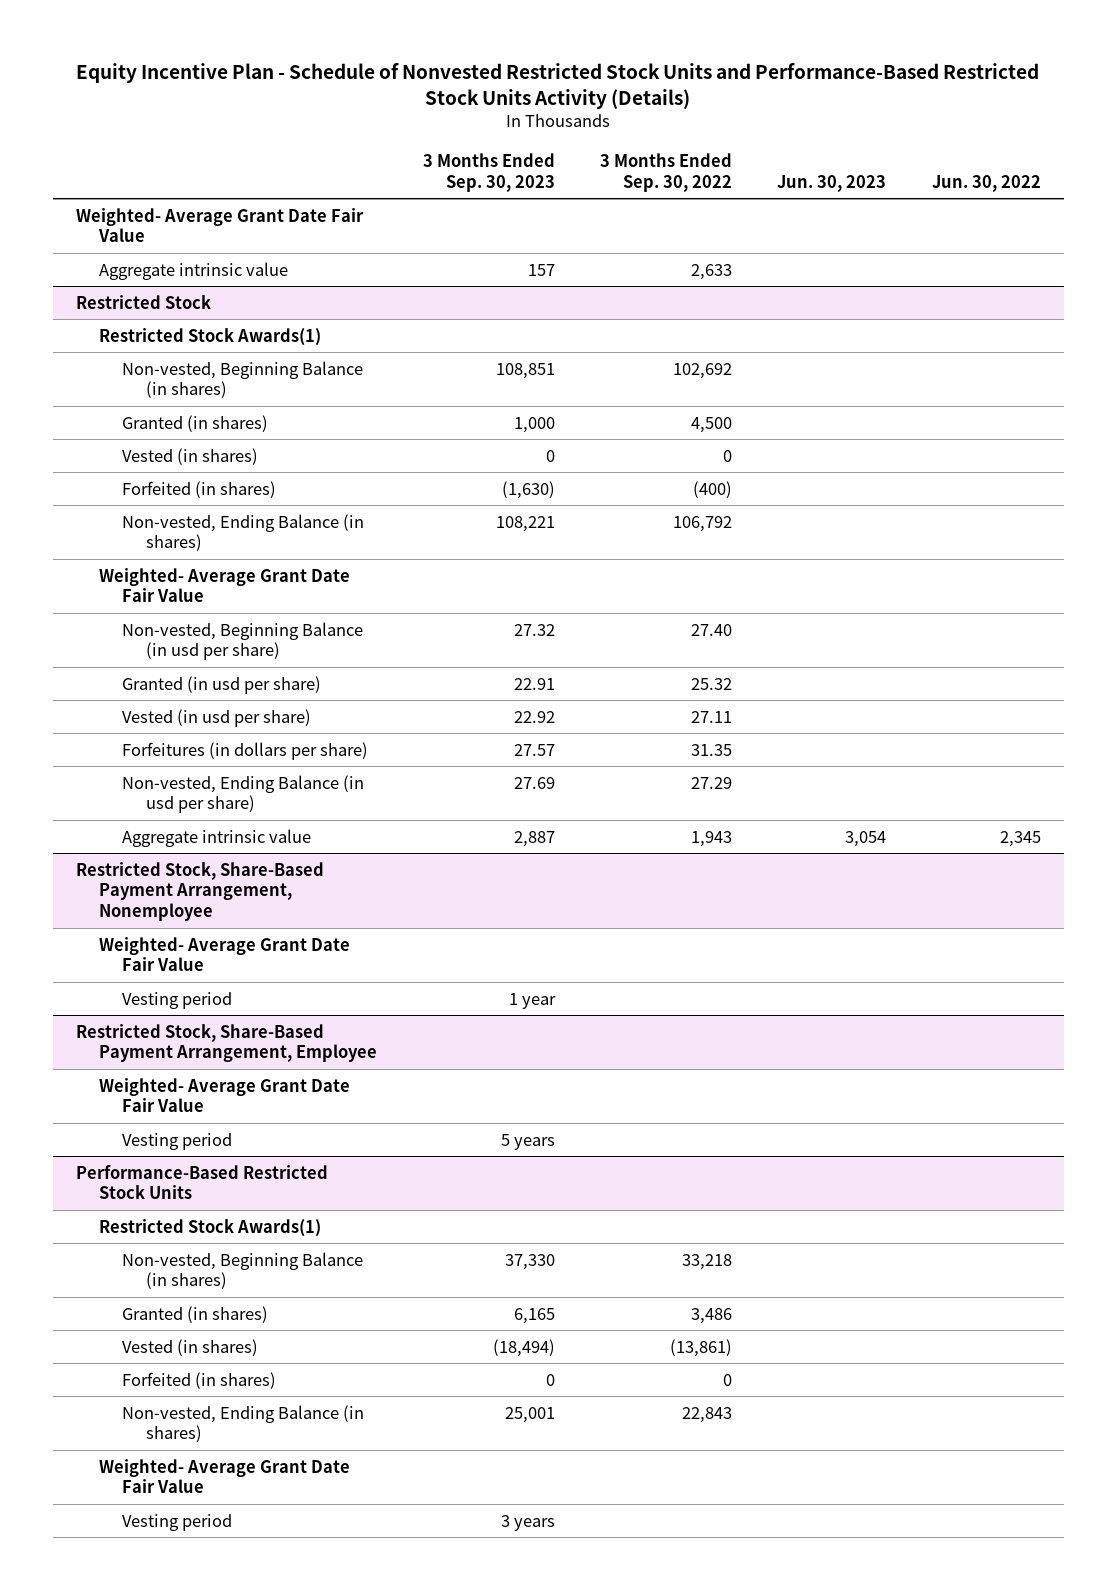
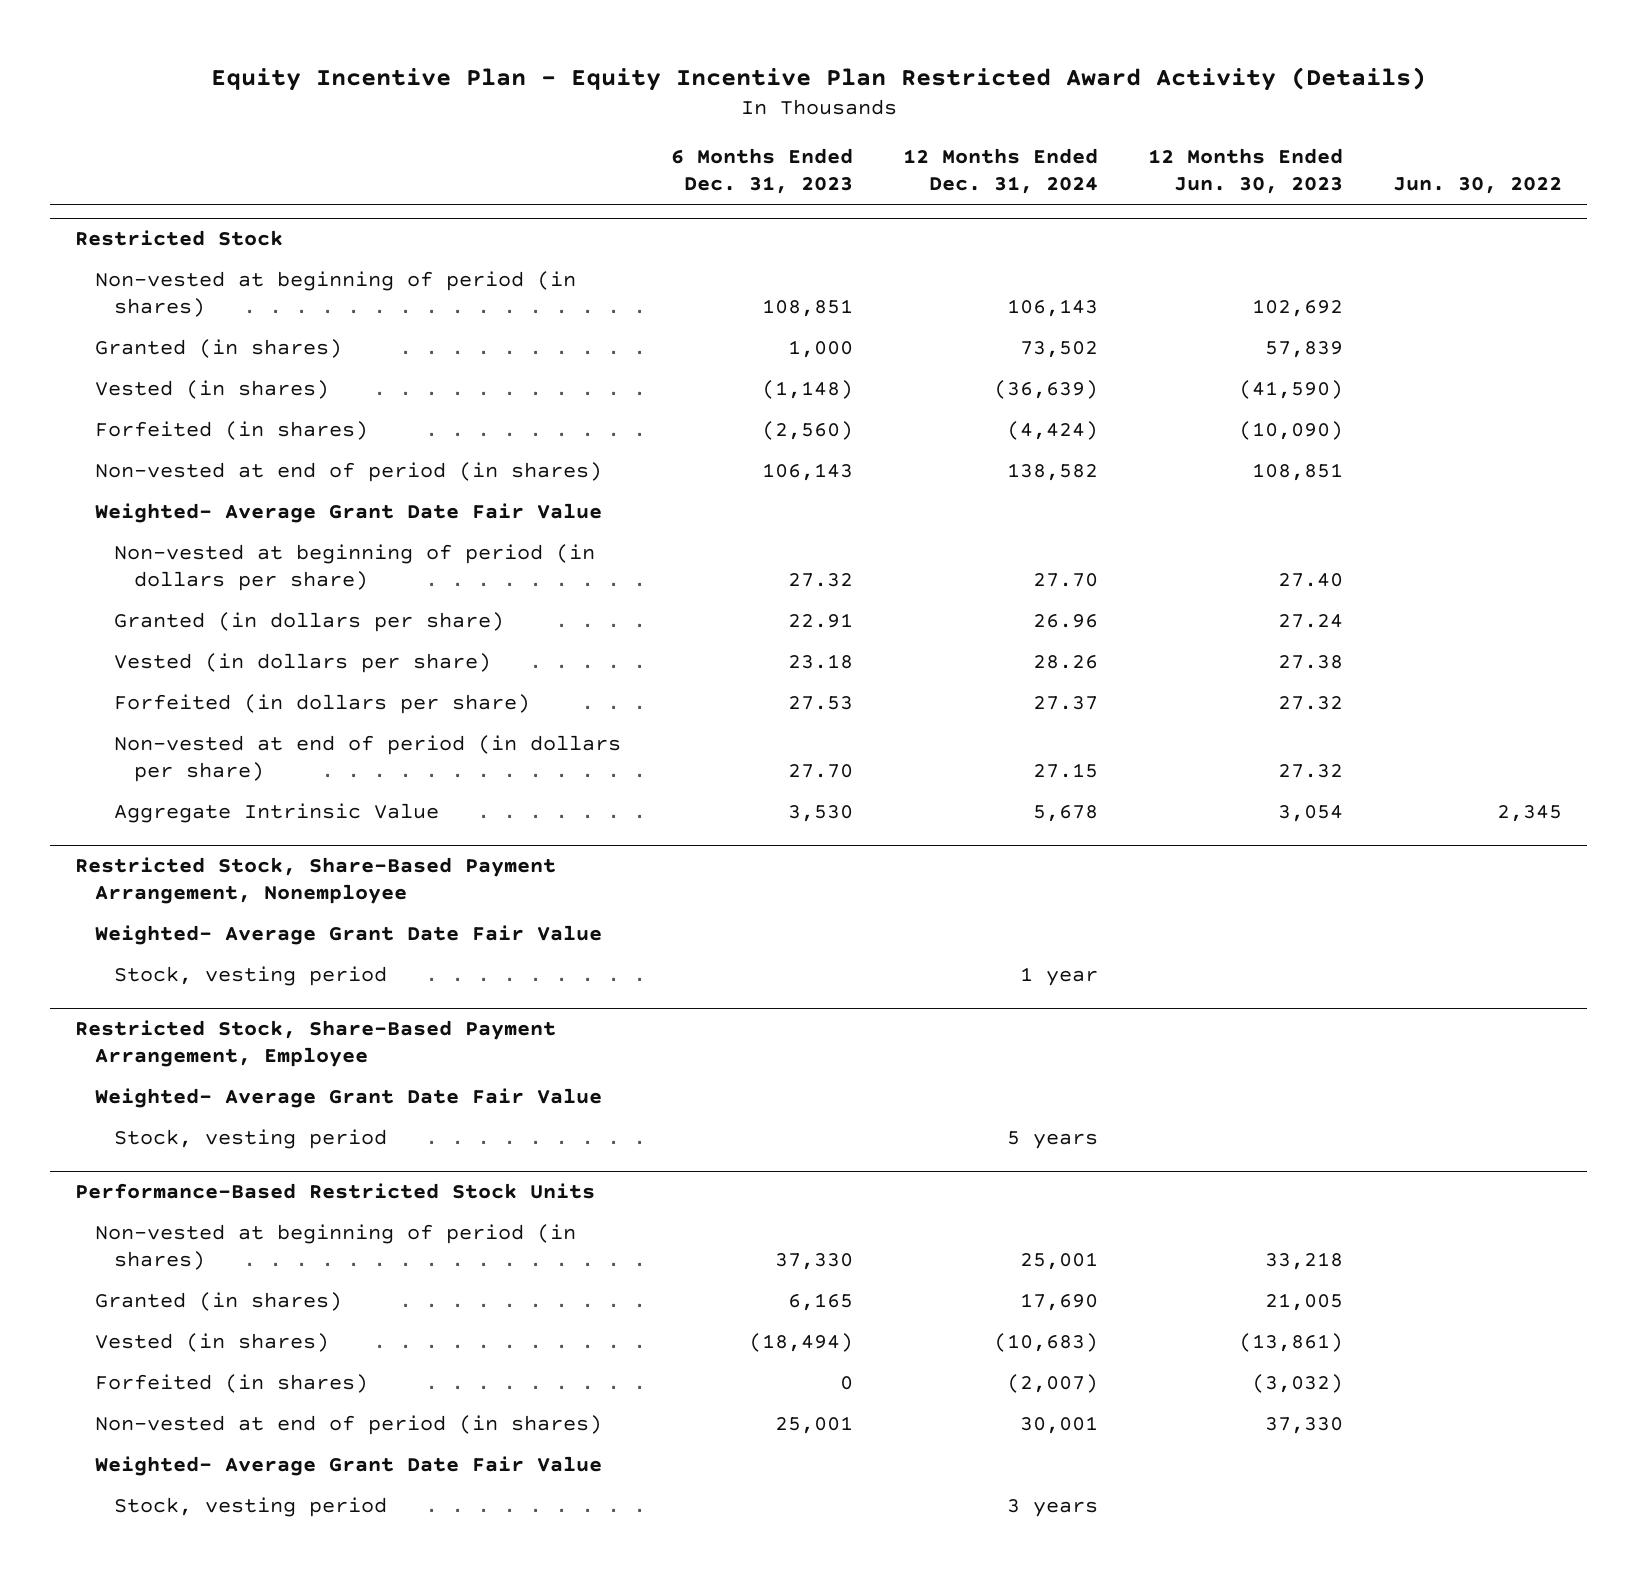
- Equity Incentive Plan - Schedule of Nonvested Restricted Stock Units and Performance-Based Restricted Stock Units Activity (Details)
+ Equity Incentive Plan - Equity Incentive Plan Restricted Award Activity (Details)
- | 3 Months Ended Sep. 30, 2023 | 3 Months Ended Sep. 30, 2022 | Jun. 30, 2023 | Jun. 30, 2022
+ | 6 Months Ended Dec. 31, 2023 | 12 Months Ended Dec. 31, 2024 | 12 Months Ended Jun. 30, 2023 | Jun. 30, 2022
- Weighted- Average Grant Date Fair Value
- Aggregate intrinsic value | 157 | 2,633 | |
@ Restricted Stock
- Restricted Stock Awards(1)
- Non-vested, Beginning Balance (in shares) | 108,851 | 102,692 | |
+ Non-vested at beginning of period (in shares) | 108,851 | 106,143 | 102,692 |
- Non-vested, Ending Balance (in shares) | 108,221 | 106,792 | |
+ Non-vested at end of period (in shares) | 106,143 | 138,582 | 108,851 |
- Non-vested, Beginning Balance (in usd per share) | 27.32 | 27.40 | |
- Granted (in usd per share) | 22.91 | 25.32 | |
- Vested (in usd per share) | 22.92 | 27.11 | |
- Forfeitures (in dollars per share) | 27.57 | 31.35 | |
- Non-vested, Ending Balance (in usd per share) | 27.69 | 27.29 | |
- Aggregate intrinsic value | 2,887 | 1,943 | 3,054 | 2,345
+ Non-vested at beginning of period (in dollars per share) | 27.32 | 27.70 | 27.40 |
+ Granted (in dollars per share) | 22.91 | 26.96 | 27.24 |
+ Vested (in dollars per share) | 23.18 | 28.26 | 27.38 |
+ Forfeited (in dollars per share) | 27.53 | 27.37 | 27.32 |
+ Non-vested at end of period (in dollars per share) | 27.70 | 27.15 | 27.32 |
+ Aggregate Intrinsic Value | 3,530 | 5,678 | 3,054 | 2,345
@ Restricted Stock, Share-Based Payment Arrangement, Nonemployee
- Vesting period | 1 year | | |
+ Stock, vesting period | | 1 year | |
@ Restricted Stock, Share-Based Payment Arrangement, Employee
- Vesting period | 5 years | | |
+ Stock, vesting period | | 5 years | |
@ Performance-Based Restricted Stock Units
- Restricted Stock Awards(1)
- Non-vested, Beginning Balance (in shares) | 37,330 | 33,218 | |
+ Non-vested at beginning of period (in shares) | 37,330 | 25,001 | 33,218 |
- Non-vested, Ending Balance (in shares) | 25,001 | 22,843 | |
+ Non-vested at end of period (in shares) | 25,001 | 30,001 | 37,330 |
- Vesting period | 3 years | | |
+ Stock, vesting period | | 3 years | |

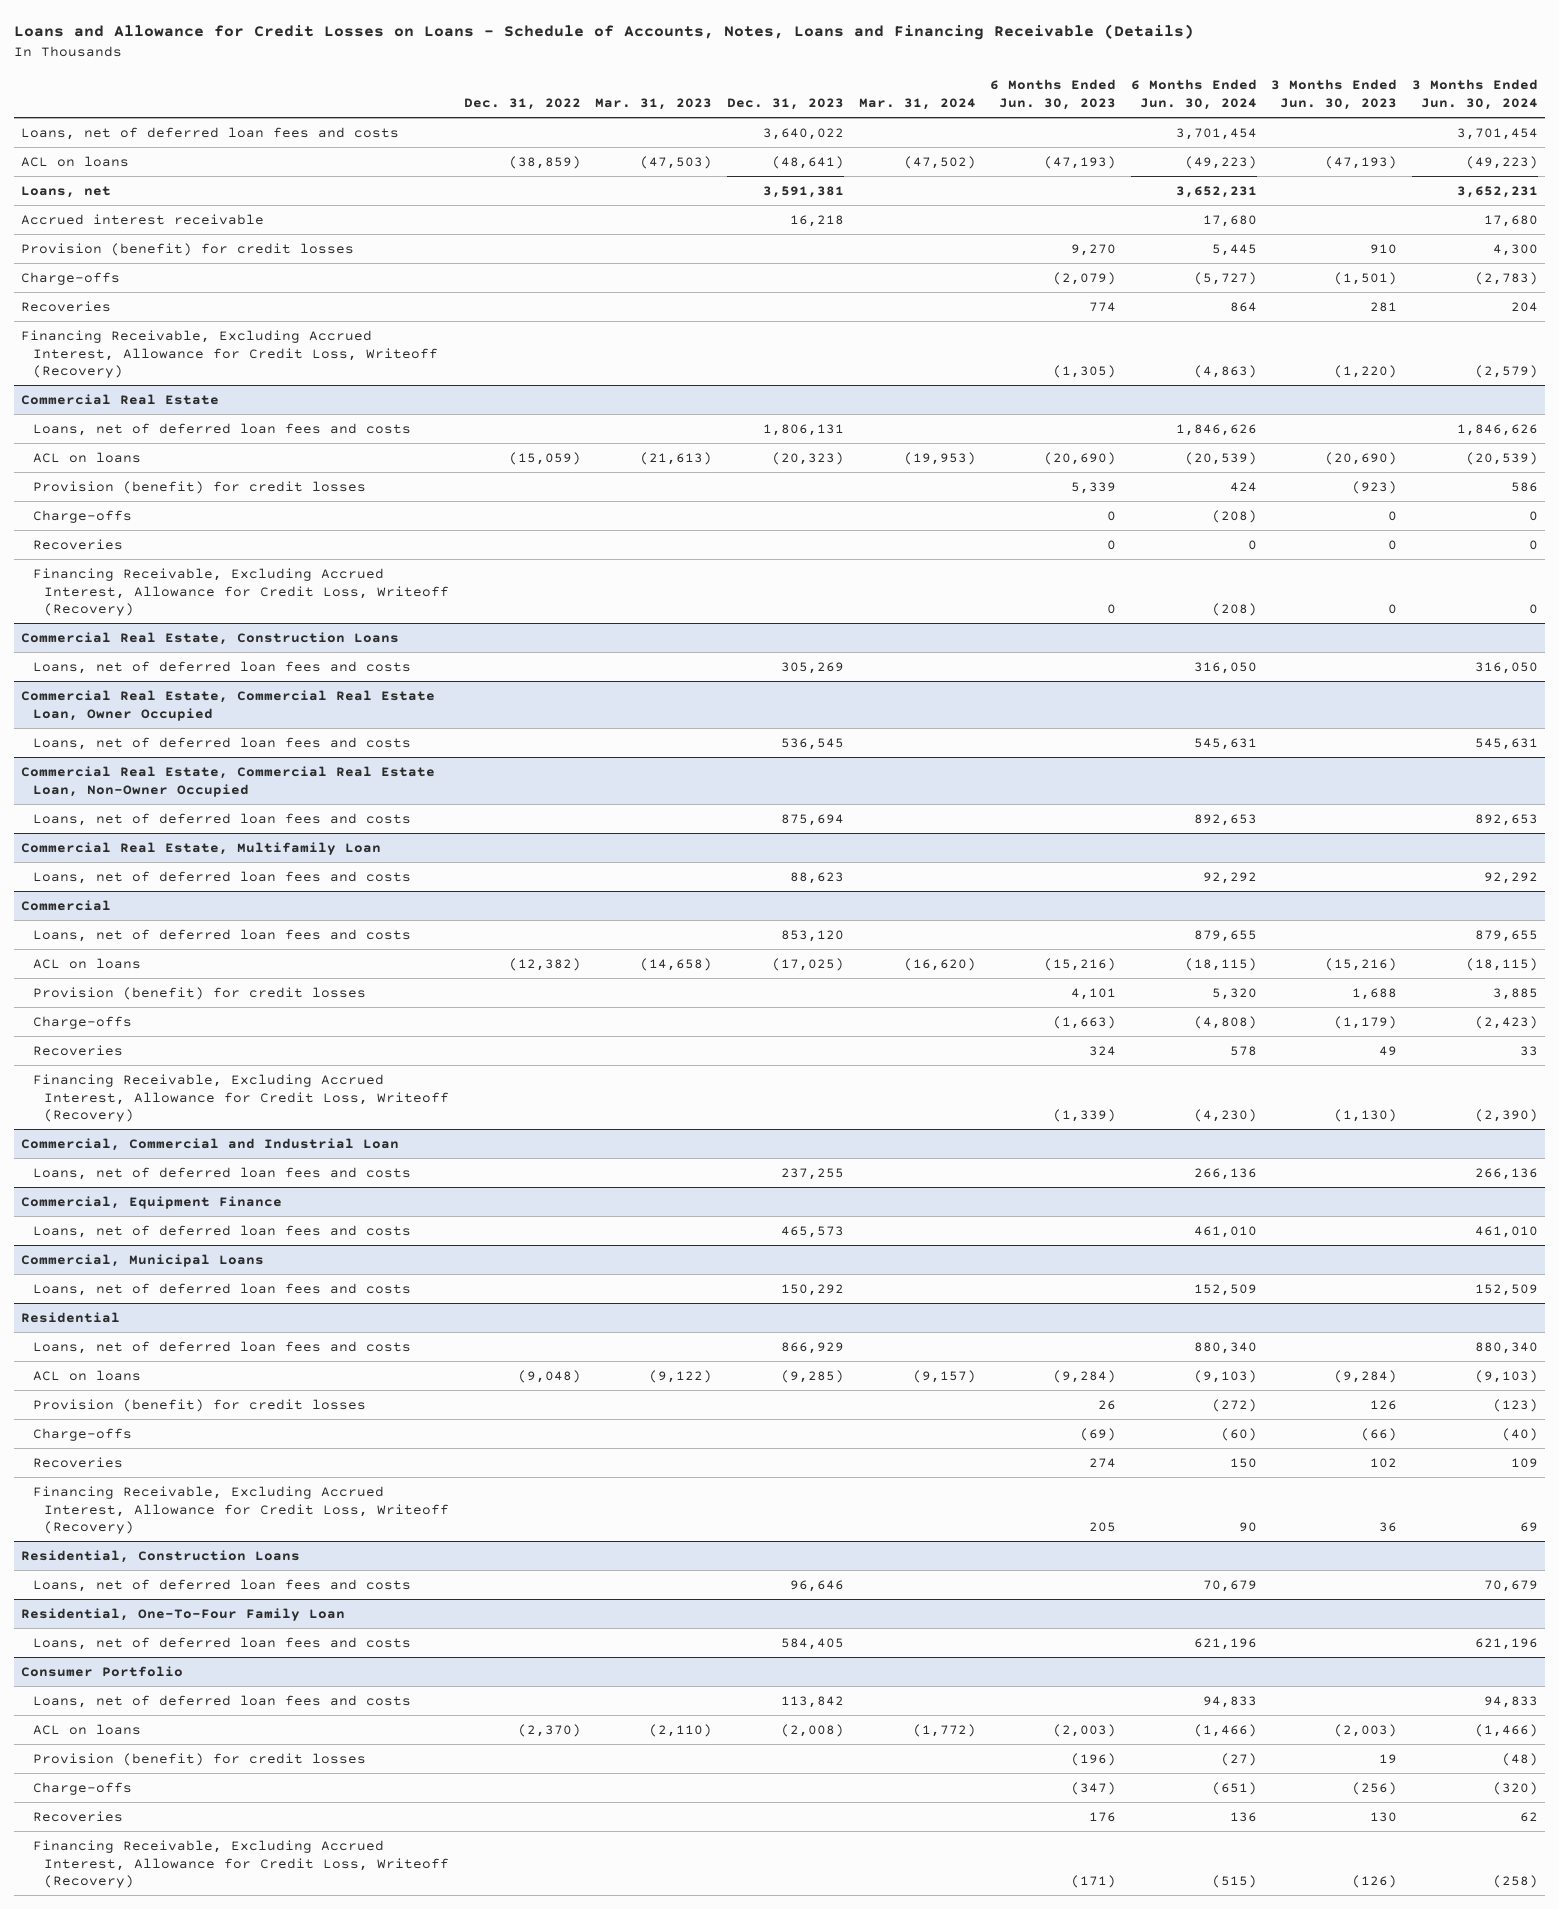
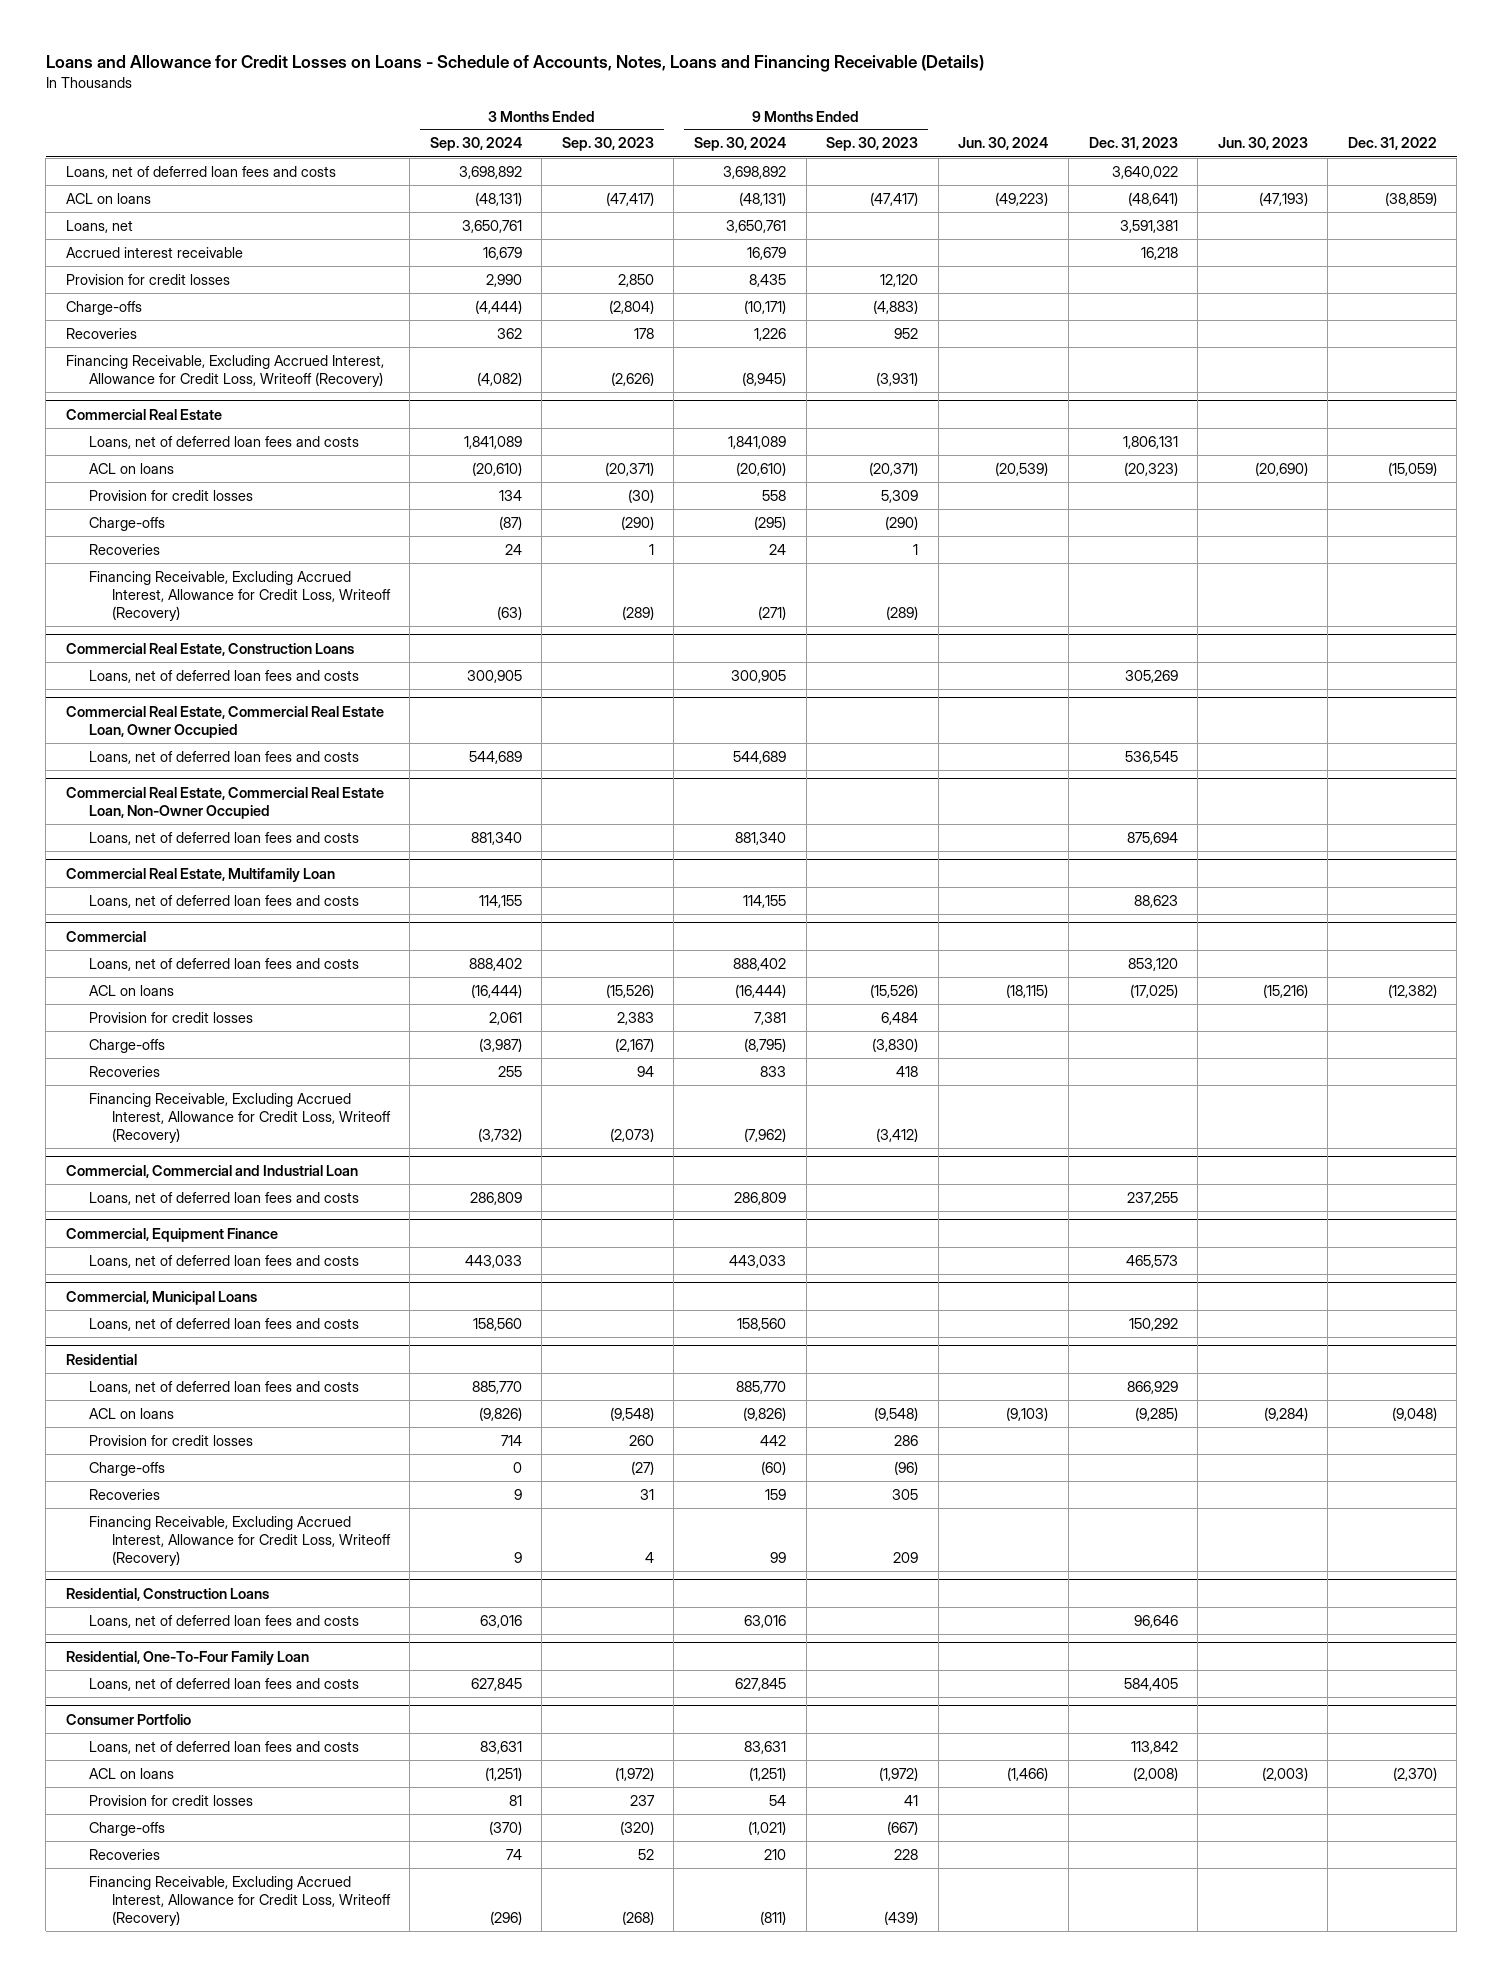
- | Dec. 31, 2022 | Mar. 31, 2023 | Dec. 31, 2023 | Mar. 31, 2024 | 6 Months Ended Jun. 30, 2023 | 6 Months Ended Jun. 30, 2024 | 3 Months Ended Jun. 30, 2023 | 3 Months Ended Jun. 30, 2024
+ | 3 Months Ended Sep. 30, 2024 | 3 Months Ended Sep. 30, 2023 | 9 Months Ended Sep. 30, 2024 | 9 Months Ended Sep. 30, 2023 | Jun. 30, 2024 | Dec. 31, 2023 | Jun. 30, 2023 | Dec. 31, 2022
- Provision (benefit) for credit losses | | | | | 9,270 | 5,445 | 910 | 4,300
+ Provision for credit losses | 2,990 | 2,850 | 8,435 | 12,120 | | | |
@ Commercial Real Estate
- Provision (benefit) for credit losses | | | | | 5,339 | 424 | (923) | 586
+ Provision for credit losses | 134 | (30) | 558 | 5,309 | | | |
@ Commercial
- Provision (benefit) for credit losses | | | | | 4,101 | 5,320 | 1,688 | 3,885
+ Provision for credit losses | 2,061 | 2,383 | 7,381 | 6,484 | | | |
@ Residential
- Provision (benefit) for credit losses | | | | | 26 | (272) | 126 | (123)
+ Provision for credit losses | 714 | 260 | 442 | 286 | | | |
@ Consumer Portfolio
- Provision (benefit) for credit losses | | | | | (196) | (27) | 19 | (48)
+ Provision for credit losses | 81 | 237 | 54 | 41 | | | |

